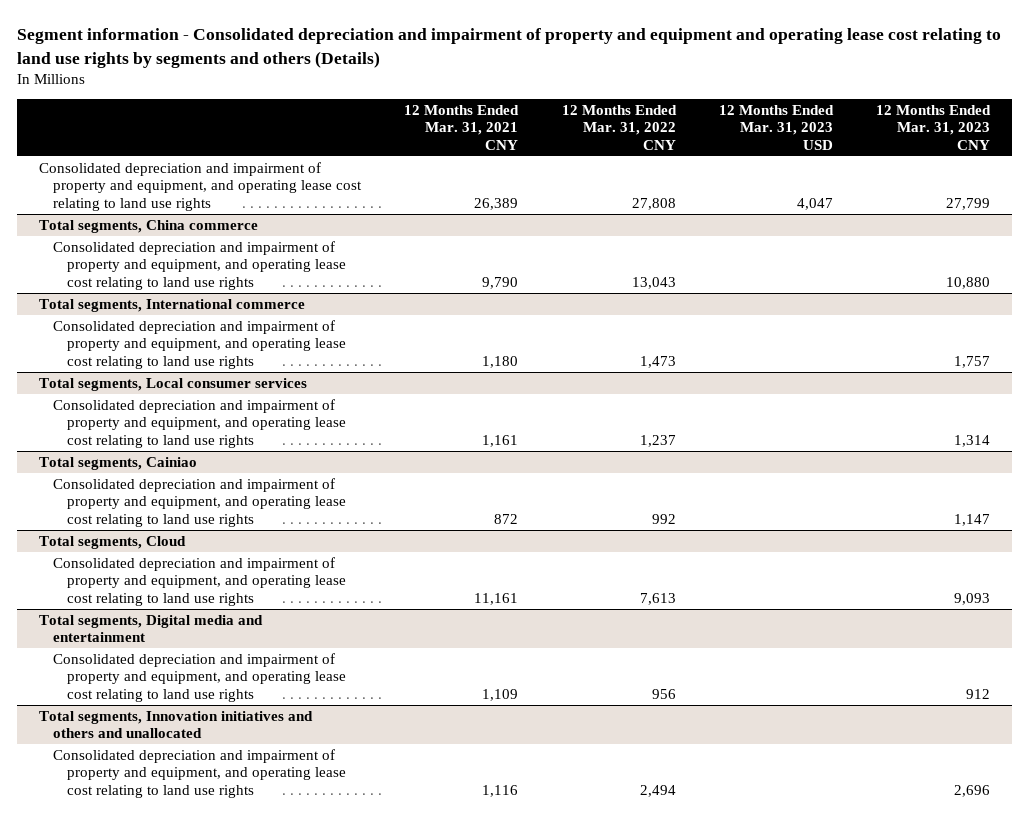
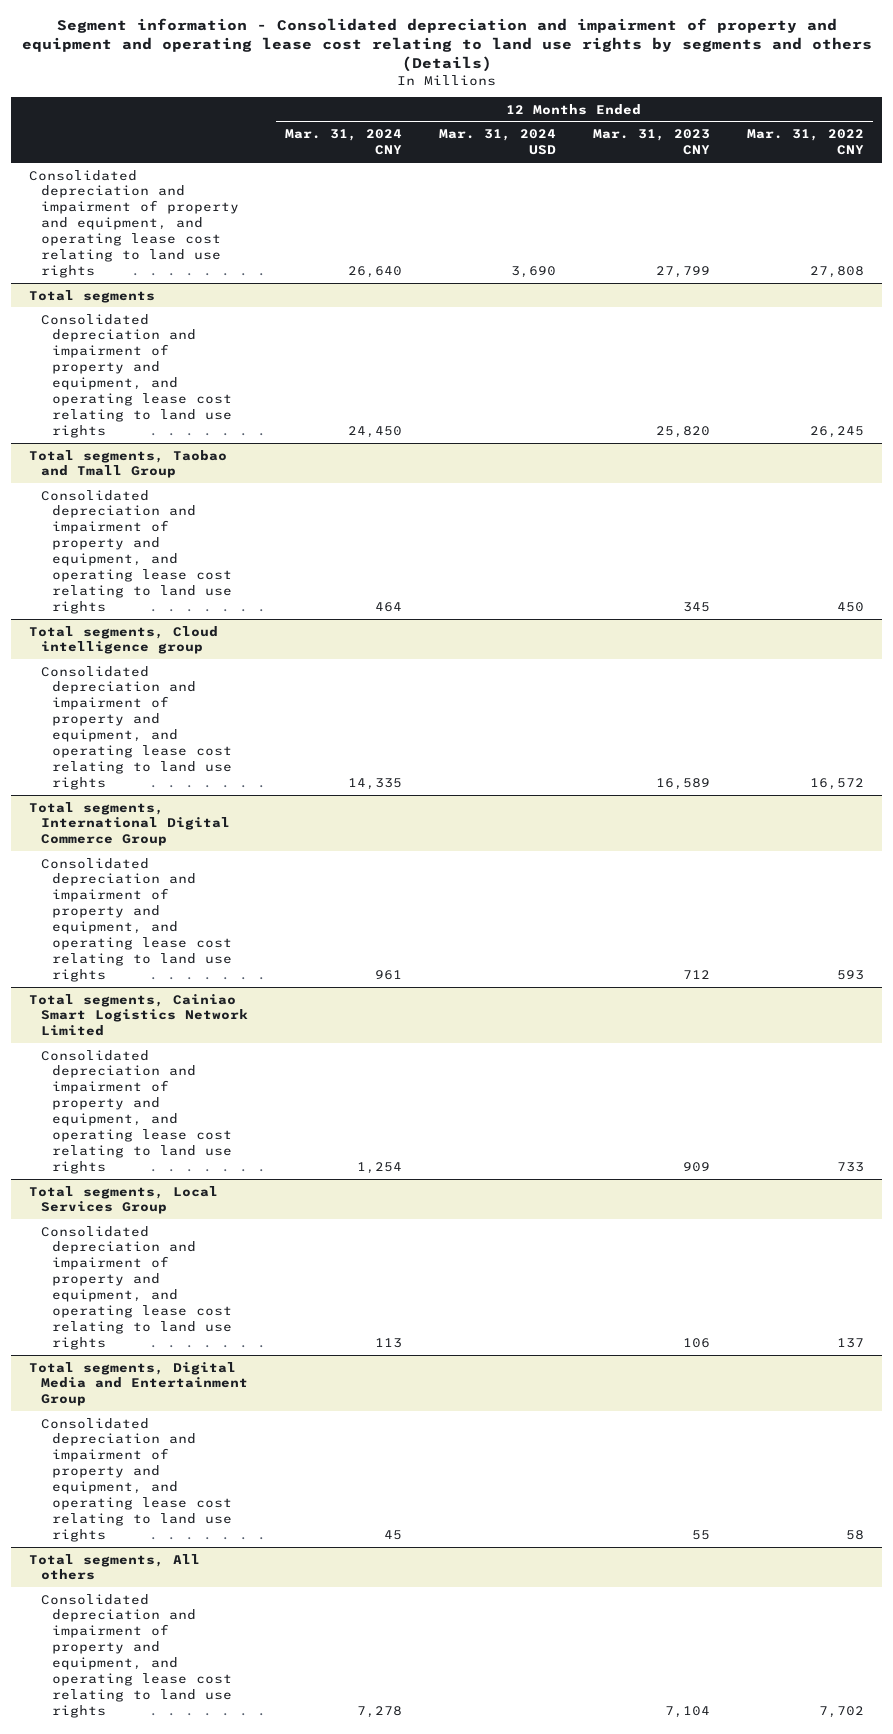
- | 12 Months Ended Mar. 31, 2021 CNY | 12 Months Ended Mar. 31, 2022 CNY | 12 Months Ended Mar. 31, 2023 USD | 12 Months Ended Mar. 31, 2023 CNY
+ | 12 Months Ended Mar. 31, 2024 CNY | 12 Months Ended Mar. 31, 2024 USD | 12 Months Ended Mar. 31, 2023 CNY | 12 Months Ended Mar. 31, 2022 CNY
- Total segments, China commerce
- Consolidated depreciation and impairment of property and equipment, and operating lease cost relating to land use rights | 9,790 | 13,043 | | 10,880
- Total segments, International commerce
- Consolidated depreciation and impairment of property and equipment, and operating lease cost relating to land use rights | 1,180 | 1,473 | | 1,757
- Total segments, Local consumer services
- Consolidated depreciation and impairment of property and equipment, and operating lease cost relating to land use rights | 1,161 | 1,237 | | 1,314
- Total segments, Cainiao
- Consolidated depreciation and impairment of property and equipment, and operating lease cost relating to land use rights | 872 | 992 | | 1,147
- Total segments, Cloud
- Consolidated depreciation and impairment of property and equipment, and operating lease cost relating to land use rights | 11,161 | 7,613 | | 9,093
- Total segments, Digital media and entertainment
- Consolidated depreciation and impairment of property and equipment, and operating lease cost relating to land use rights | 1,109 | 956 | | 912
- Total segments, Innovation initiatives and others and unallocated
- Consolidated depreciation and impairment of property and equipment, and operating lease cost relating to land use rights | 1,116 | 2,494 | | 2,696
+ Total segments
+ Consolidated depreciation and impairment of property and equipment, and operating lease cost relating to land use rights | 24,450 | | 25,820 | 26,245
+ Total segments, Taobao and Tmall Group
+ Consolidated depreciation and impairment of property and equipment, and operating lease cost relating to land use rights | 464 | | 345 | 450
+ Total segments, Cloud intelligence group
+ Consolidated depreciation and impairment of property and equipment, and operating lease cost relating to land use rights | 14,335 | | 16,589 | 16,572
+ Total segments, International Digital Commerce Group
+ Consolidated depreciation and impairment of property and equipment, and operating lease cost relating to land use rights | 961 | | 712 | 593
+ Total segments, Cainiao Smart Logistics Network Limited
+ Consolidated depreciation and impairment of property and equipment, and operating lease cost relating to land use rights | 1,254 | | 909 | 733
+ Total segments, Local Services Group
+ Consolidated depreciation and impairment of property and equipment, and operating lease cost relating to land use rights | 113 | | 106 | 137
+ Total segments, Digital Media and Entertainment Group
+ Consolidated depreciation and impairment of property and equipment, and operating lease cost relating to land use rights | 45 | | 55 | 58
+ Total segments, All others
+ Consolidated depreciation and impairment of property and equipment, and operating lease cost relating to land use rights | 7,278 | | 7,104 | 7,702

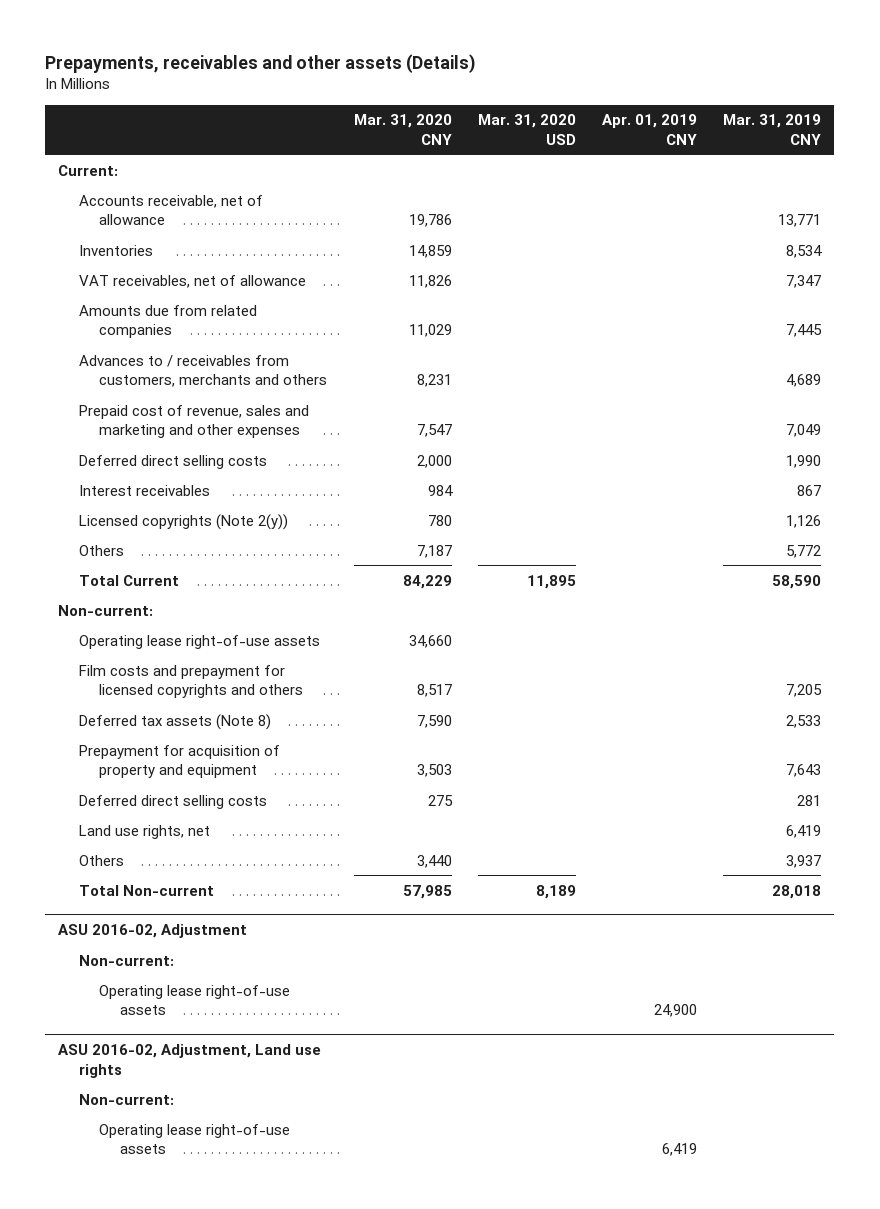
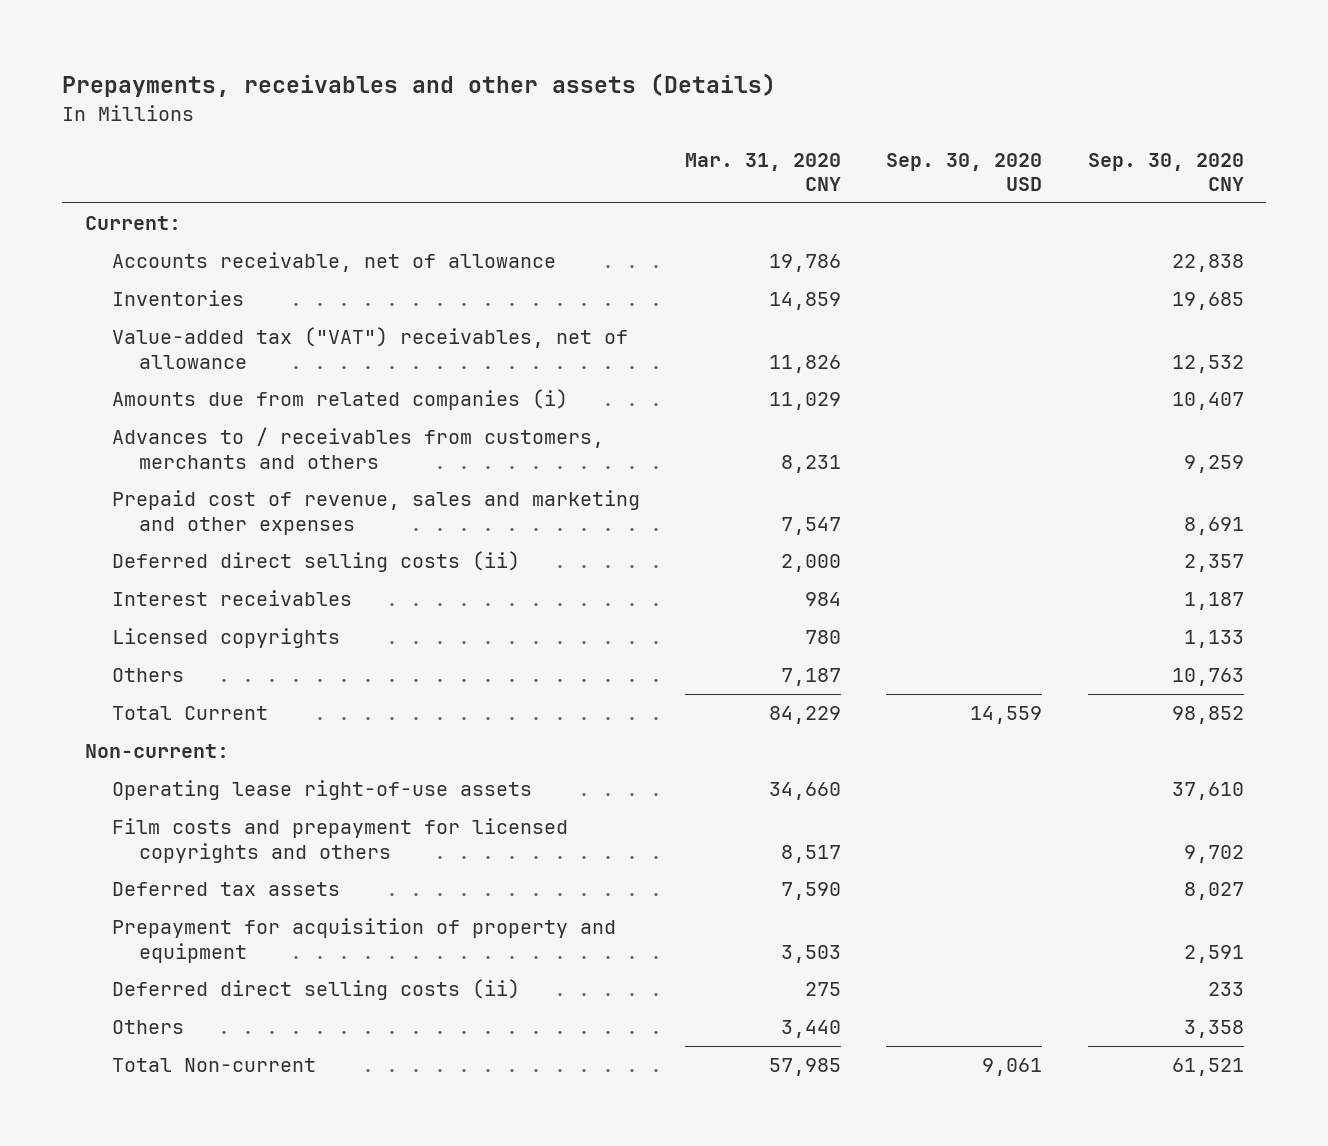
- | Mar. 31, 2020 CNY | Mar. 31, 2020 USD | Apr. 01, 2019 CNY | Mar. 31, 2019 CNY
+ | Mar. 31, 2020 CNY | Sep. 30, 2020 USD | Sep. 30, 2020 CNY
- VAT receivables, net of allowance | 11,826 | | | 7,347
- Amounts due from related companies | 11,029 | | | 7,445
+ Value-added tax ("VAT") receivables, net of allowance | 11,826 | | 12,532
+ Amounts due from related companies (i) | 11,029 | | 10,407
- Deferred direct selling costs | 2,000 | | | 1,990
+ Deferred direct selling costs (ii) | 2,000 | | 2,357
- Licensed copyrights (Note 2(y)) | 780 | | | 1,126
+ Licensed copyrights | 780 | | 1,133
- Deferred tax assets (Note 8) | 7,590 | | | 2,533
+ Deferred tax assets | 7,590 | | 8,027
- Deferred direct selling costs | 275 | | | 281
- Land use rights, net | | | | 6,419
+ Deferred direct selling costs (ii) | 275 | | 233
- ASU 2016-02, Adjustment
- Non-current:
- Operating lease right-of-use assets | | | 24,900 |
- ASU 2016-02, Adjustment, Land use rights
- Non-current:
- Operating lease right-of-use assets | | | 6,419 |

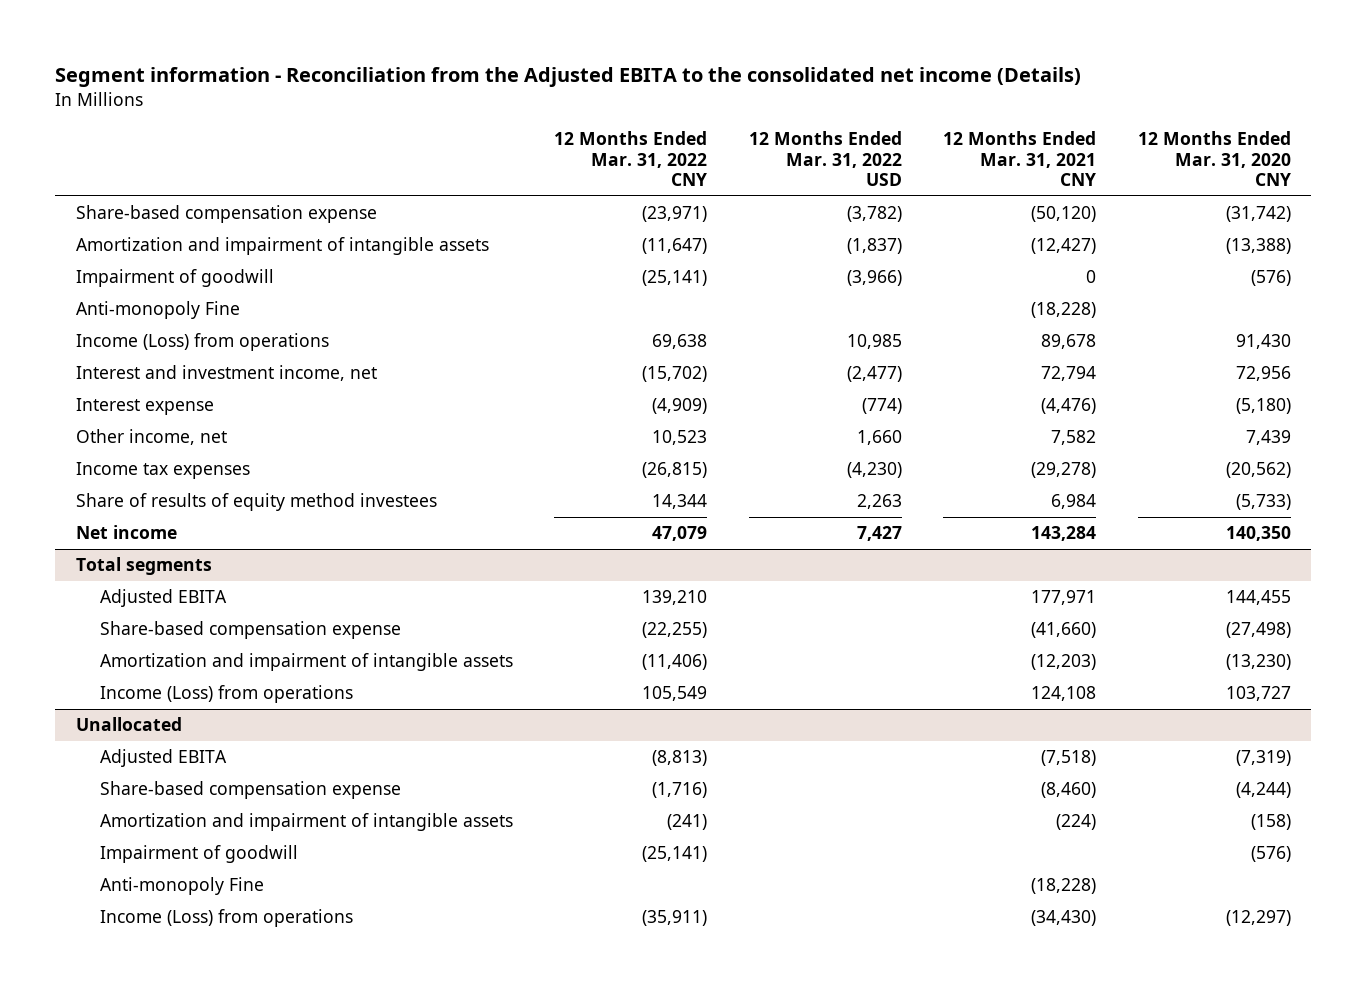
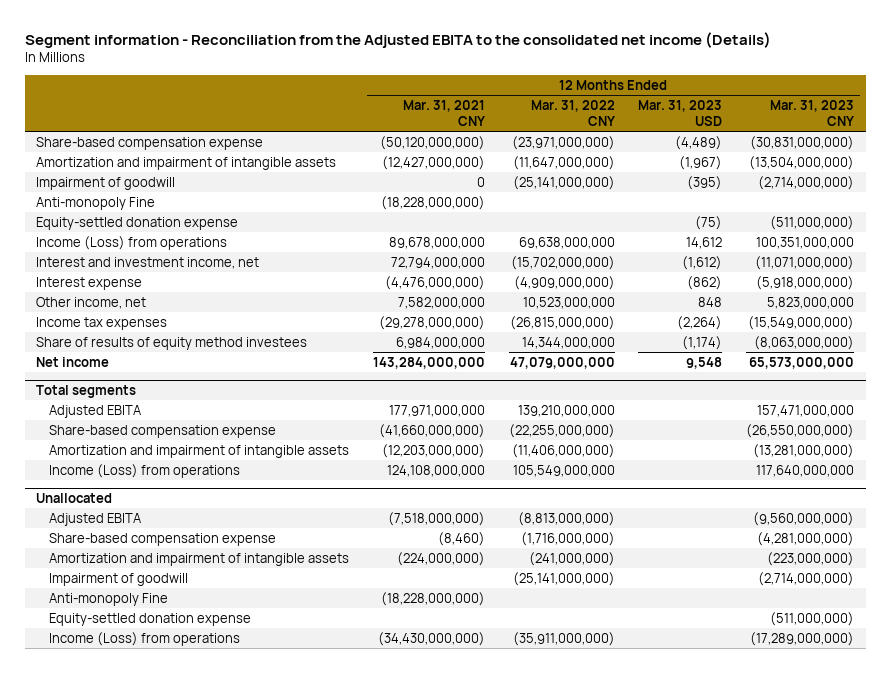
- | 12 Months Ended Mar. 31, 2022 CNY | 12 Months Ended Mar. 31, 2022 USD | 12 Months Ended Mar. 31, 2021 CNY | 12 Months Ended Mar. 31, 2020 CNY
+ | 12 Months Ended Mar. 31, 2021 CNY | 12 Months Ended Mar. 31, 2022 CNY | 12 Months Ended Mar. 31, 2023 USD | 12 Months Ended Mar. 31, 2023 CNY
- Share-based compensation expense | (23,971) | (3,782) | (50,120) | (31,742)
- Amortization and impairment of intangible assets | (11,647) | (1,837) | (12,427) | (13,388)
- Impairment of goodwill | (25,141) | (3,966) | 0 | (576)
- Anti-monopoly Fine | | | (18,228) |
- Income (Loss) from operations | 69,638 | 10,985 | 89,678 | 91,430
- Interest and investment income, net | (15,702) | (2,477) | 72,794 | 72,956
- Interest expense | (4,909) | (774) | (4,476) | (5,180)
- Other income, net | 10,523 | 1,660 | 7,582 | 7,439
- Income tax expenses | (26,815) | (4,230) | (29,278) | (20,562)
- Share of results of equity method investees | 14,344 | 2,263 | 6,984 | (5,733)
- Net income | 47,079 | 7,427 | 143,284 | 140,350
+ Share-based compensation expense | (50,120,000,000) | (23,971,000,000) | (4,489) | (30,831,000,000)
+ Amortization and impairment of intangible assets | (12,427,000,000) | (11,647,000,000) | (1,967) | (13,504,000,000)
+ Impairment of goodwill | 0 | (25,141,000,000) | (395) | (2,714,000,000)
+ Anti-monopoly Fine | (18,228,000,000) | | |
+ Equity-settled donation expense | | | (75) | (511,000,000)
+ Income (Loss) from operations | 89,678,000,000 | 69,638,000,000 | 14,612 | 100,351,000,000
+ Interest and investment income, net | 72,794,000,000 | (15,702,000,000) | (1,612) | (11,071,000,000)
+ Interest expense | (4,476,000,000) | (4,909,000,000) | (862) | (5,918,000,000)
+ Other income, net | 7,582,000,000 | 10,523,000,000 | 848 | 5,823,000,000
+ Income tax expenses | (29,278,000,000) | (26,815,000,000) | (2,264) | (15,549,000,000)
+ Share of results of equity method investees | 6,984,000,000 | 14,344,000,000 | (1,174) | (8,063,000,000)
+ Net income | 143,284,000,000 | 47,079,000,000 | 9,548 | 65,573,000,000
@ Total segments
- Adjusted EBITA | 139,210 | | 177,971 | 144,455
- Share-based compensation expense | (22,255) | | (41,660) | (27,498)
- Amortization and impairment of intangible assets | (11,406) | | (12,203) | (13,230)
- Income (Loss) from operations | 105,549 | | 124,108 | 103,727
+ Adjusted EBITA | 177,971,000,000 | 139,210,000,000 | | 157,471,000,000
+ Share-based compensation expense | (41,660,000,000) | (22,255,000,000) | | (26,550,000,000)
+ Amortization and impairment of intangible assets | (12,203,000,000) | (11,406,000,000) | | (13,281,000,000)
+ Income (Loss) from operations | 124,108,000,000 | 105,549,000,000 | | 117,640,000,000
@ Unallocated
- Adjusted EBITA | (8,813) | | (7,518) | (7,319)
- Share-based compensation expense | (1,716) | | (8,460) | (4,244)
- Amortization and impairment of intangible assets | (241) | | (224) | (158)
- Impairment of goodwill | (25,141) | | | (576)
- Anti-monopoly Fine | | | (18,228) |
- Income (Loss) from operations | (35,911) | | (34,430) | (12,297)
+ Adjusted EBITA | (7,518,000,000) | (8,813,000,000) | | (9,560,000,000)
+ Share-based compensation expense | (8,460) | (1,716,000,000) | | (4,281,000,000)
+ Amortization and impairment of intangible assets | (224,000,000) | (241,000,000) | | (223,000,000)
+ Impairment of goodwill | | (25,141,000,000) | | (2,714,000,000)
+ Anti-monopoly Fine | (18,228,000,000) | | |
+ Equity-settled donation expense | | | | (511,000,000)
+ Income (Loss) from operations | (34,430,000,000) | (35,911,000,000) | | (17,289,000,000)

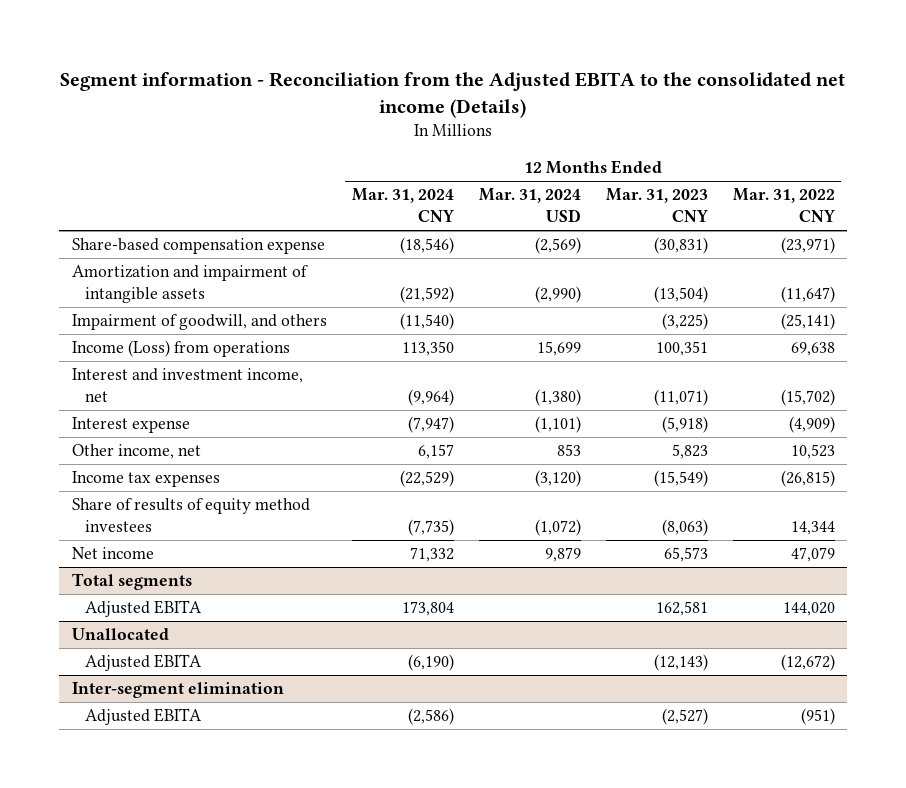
- | 12 Months Ended Mar. 31, 2021 CNY | 12 Months Ended Mar. 31, 2022 CNY | 12 Months Ended Mar. 31, 2023 USD | 12 Months Ended Mar. 31, 2023 CNY
+ | 12 Months Ended Mar. 31, 2024 CNY | 12 Months Ended Mar. 31, 2024 USD | 12 Months Ended Mar. 31, 2023 CNY | 12 Months Ended Mar. 31, 2022 CNY
- Share-based compensation expense | (50,120,000,000) | (23,971,000,000) | (4,489) | (30,831,000,000)
- Amortization and impairment of intangible assets | (12,427,000,000) | (11,647,000,000) | (1,967) | (13,504,000,000)
- Impairment of goodwill | 0 | (25,141,000,000) | (395) | (2,714,000,000)
- Anti-monopoly Fine | (18,228,000,000) | | |
- Equity-settled donation expense | | | (75) | (511,000,000)
- Income (Loss) from operations | 89,678,000,000 | 69,638,000,000 | 14,612 | 100,351,000,000
- Interest and investment income, net | 72,794,000,000 | (15,702,000,000) | (1,612) | (11,071,000,000)
- Interest expense | (4,476,000,000) | (4,909,000,000) | (862) | (5,918,000,000)
- Other income, net | 7,582,000,000 | 10,523,000,000 | 848 | 5,823,000,000
- Income tax expenses | (29,278,000,000) | (26,815,000,000) | (2,264) | (15,549,000,000)
- Share of results of equity method investees | 6,984,000,000 | 14,344,000,000 | (1,174) | (8,063,000,000)
- Net income | 143,284,000,000 | 47,079,000,000 | 9,548 | 65,573,000,000
+ Share-based compensation expense | (18,546) | (2,569) | (30,831) | (23,971)
+ Amortization and impairment of intangible assets | (21,592) | (2,990) | (13,504) | (11,647)
+ Impairment of goodwill, and others | (11,540) | | (3,225) | (25,141)
+ Income (Loss) from operations | 113,350 | 15,699 | 100,351 | 69,638
+ Interest and investment income, net | (9,964) | (1,380) | (11,071) | (15,702)
+ Interest expense | (7,947) | (1,101) | (5,918) | (4,909)
+ Other income, net | 6,157 | 853 | 5,823 | 10,523
+ Income tax expenses | (22,529) | (3,120) | (15,549) | (26,815)
+ Share of results of equity method investees | (7,735) | (1,072) | (8,063) | 14,344
+ Net income | 71,332 | 9,879 | 65,573 | 47,079
@ Total segments
- Adjusted EBITA | 177,971,000,000 | 139,210,000,000 | | 157,471,000,000
- Share-based compensation expense | (41,660,000,000) | (22,255,000,000) | | (26,550,000,000)
- Amortization and impairment of intangible assets | (12,203,000,000) | (11,406,000,000) | | (13,281,000,000)
- Income (Loss) from operations | 124,108,000,000 | 105,549,000,000 | | 117,640,000,000
+ Adjusted EBITA | 173,804 | | 162,581 | 144,020
@ Unallocated
- Adjusted EBITA | (7,518,000,000) | (8,813,000,000) | | (9,560,000,000)
- Share-based compensation expense | (8,460) | (1,716,000,000) | | (4,281,000,000)
- Amortization and impairment of intangible assets | (224,000,000) | (241,000,000) | | (223,000,000)
- Impairment of goodwill | | (25,141,000,000) | | (2,714,000,000)
- Anti-monopoly Fine | (18,228,000,000) | | |
- Equity-settled donation expense | | | | (511,000,000)
- Income (Loss) from operations | (34,430,000,000) | (35,911,000,000) | | (17,289,000,000)
+ Adjusted EBITA | (6,190) | | (12,143) | (12,672)
+ Inter-segment elimination
+ Adjusted EBITA | (2,586) | | (2,527) | (951)

